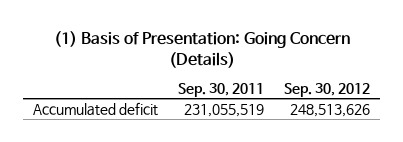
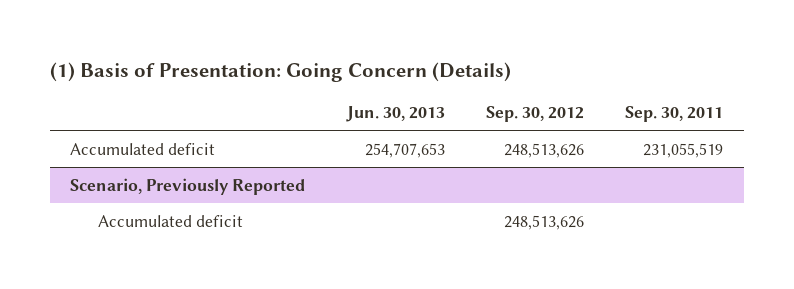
- | Sep. 30, 2011 | Sep. 30, 2012
+ | Jun. 30, 2013 | Sep. 30, 2012 | Sep. 30, 2011
+ Scenario, Previously Reported
+ Accumulated deficit | | 248,513,626 |

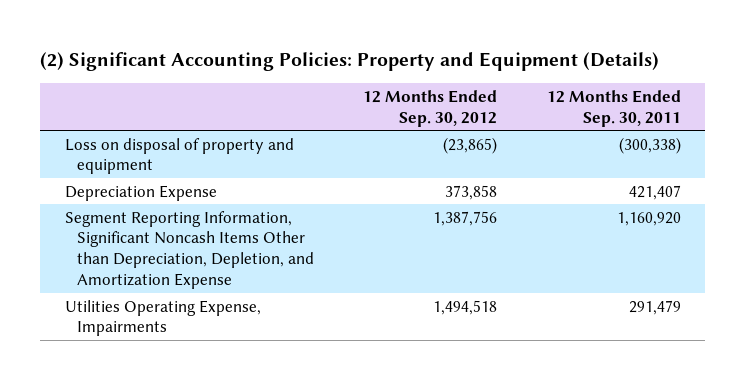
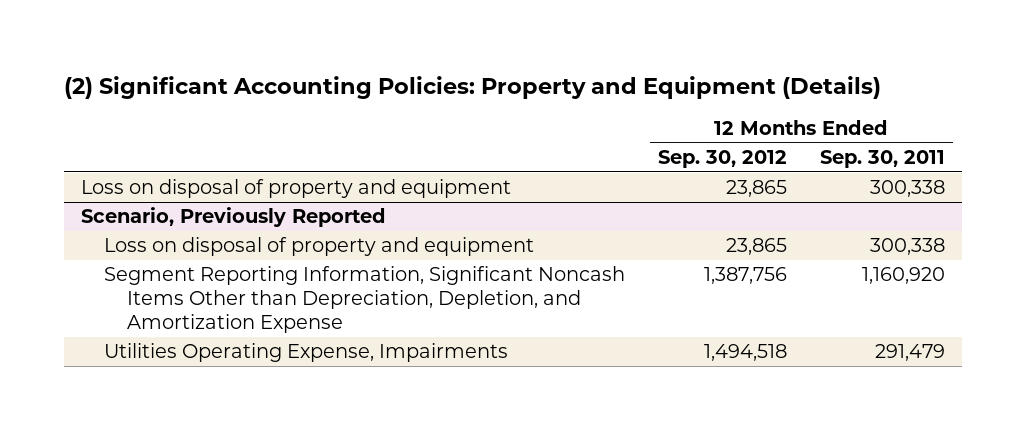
- Loss on disposal of property and equipment | (23,865) | (300,338)
- Depreciation Expense | 373,858 | 421,407
+ Loss on disposal of property and equipment | 23,865 | 300,338
+ Scenario, Previously Reported
+ Loss on disposal of property and equipment | 23,865 | 300,338

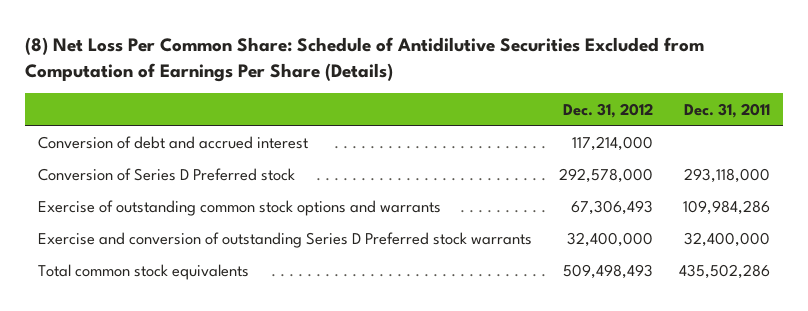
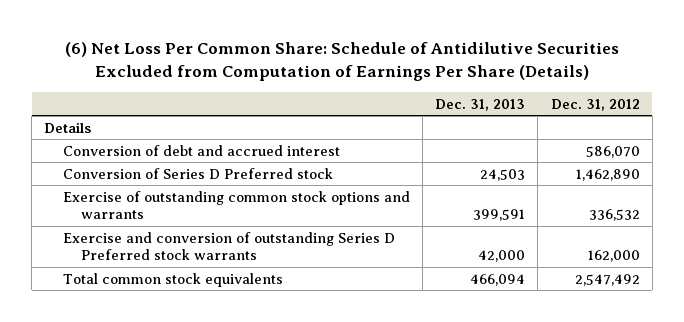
- (8) Net Loss Per Common Share: Schedule of Antidilutive Securities Excluded from Computation of Earnings Per Share (Details)
+ (6) Net Loss Per Common Share: Schedule of Antidilutive Securities Excluded from Computation of Earnings Per Share (Details)
- | Dec. 31, 2012 | Dec. 31, 2011
+ | Dec. 31, 2013 | Dec. 31, 2012
- Conversion of debt and accrued interest | 117,214,000 |
- Conversion of Series D Preferred stock | 292,578,000 | 293,118,000
- Exercise of outstanding common stock options and warrants | 67,306,493 | 109,984,286
- Exercise and conversion of outstanding Series D Preferred stock warrants | 32,400,000 | 32,400,000
- Total common stock equivalents | 509,498,493 | 435,502,286
+ Details
+ Conversion of debt and accrued interest | | 586,070
+ Conversion of Series D Preferred stock | 24,503 | 1,462,890
+ Exercise of outstanding common stock options and warrants | 399,591 | 336,532
+ Exercise and conversion of outstanding Series D Preferred stock warrants | 42,000 | 162,000
+ Total common stock equivalents | 466,094 | 2,547,492

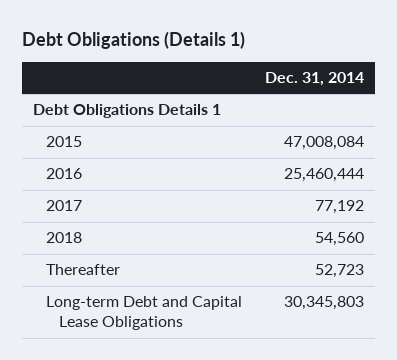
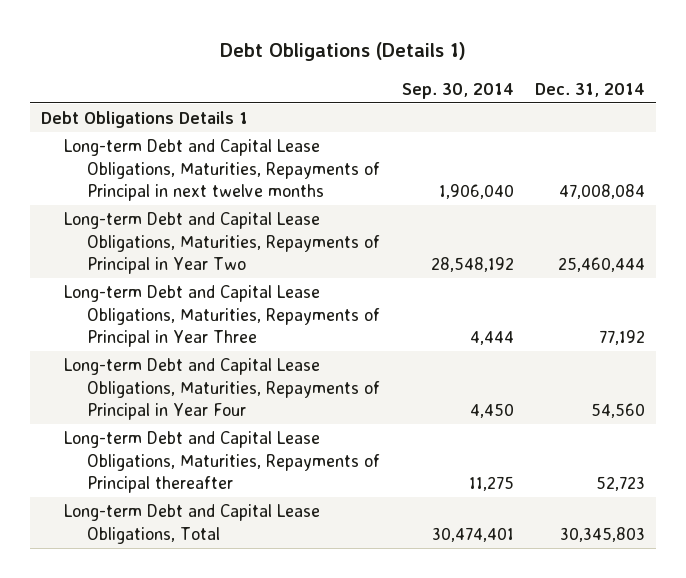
- | Dec. 31, 2014
+ | Sep. 30, 2014 | Dec. 31, 2014
- 2015 | 47,008,084
- 2016 | 25,460,444
- 2017 | 77,192
- 2018 | 54,560
- Thereafter | 52,723
- Long-term Debt and Capital Lease Obligations | 30,345,803
+ Long-term Debt and Capital Lease Obligations, Maturities, Repayments of Principal in next twelve months | 1,906,040 | 47,008,084
+ Long-term Debt and Capital Lease Obligations, Maturities, Repayments of Principal in Year Two | 28,548,192 | 25,460,444
+ Long-term Debt and Capital Lease Obligations, Maturities, Repayments of Principal in Year Three | 4,444 | 77,192
+ Long-term Debt and Capital Lease Obligations, Maturities, Repayments of Principal in Year Four | 4,450 | 54,560
+ Long-term Debt and Capital Lease Obligations, Maturities, Repayments of Principal thereafter | 11,275 | 52,723
+ Long-term Debt and Capital Lease Obligations, Total | 30,474,401 | 30,345,803

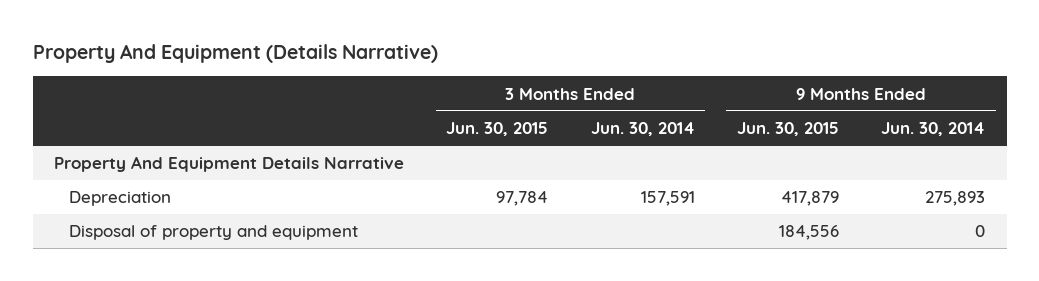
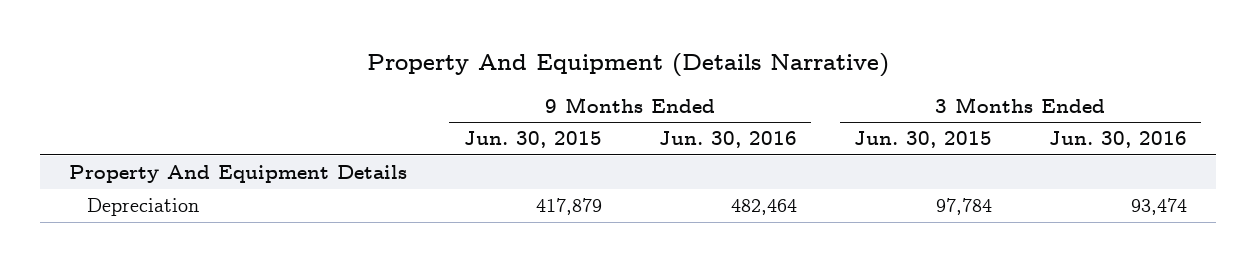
- | 3 Months Ended Jun. 30, 2015 | 3 Months Ended Jun. 30, 2014 | 9 Months Ended Jun. 30, 2015 | 9 Months Ended Jun. 30, 2014
+ | 9 Months Ended Jun. 30, 2015 | 9 Months Ended Jun. 30, 2016 | 3 Months Ended Jun. 30, 2015 | 3 Months Ended Jun. 30, 2016
- Property And Equipment Details Narrative
+ Property And Equipment Details
- Disposal of property and equipment | | | 184,556 | 0

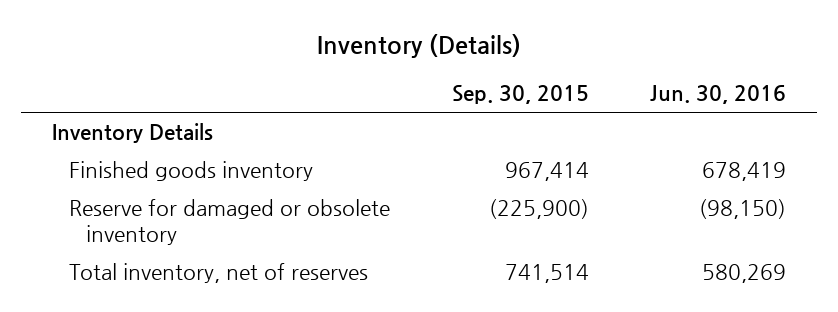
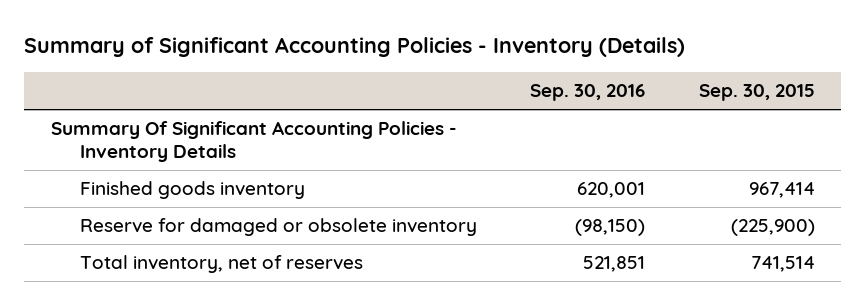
- Inventory (Details)
+ Summary of Significant Accounting Policies - Inventory (Details)
- | Sep. 30, 2015 | Jun. 30, 2016
+ | Sep. 30, 2016 | Sep. 30, 2015
- Inventory Details
+ Summary Of Significant Accounting Policies - Inventory Details

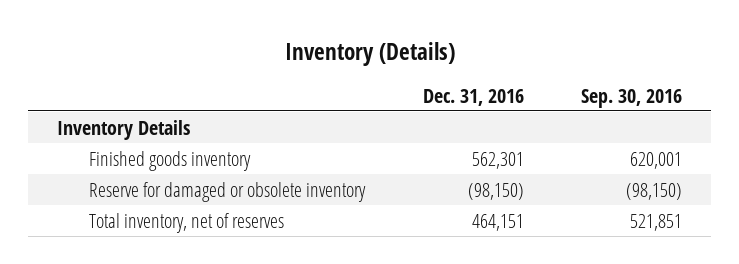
- Summary of Significant Accounting Policies - Inventory (Details)
+ Inventory (Details)
- | Sep. 30, 2016 | Sep. 30, 2015
+ | Dec. 31, 2016 | Sep. 30, 2016
- Summary Of Significant Accounting Policies - Inventory Details
+ Inventory Details

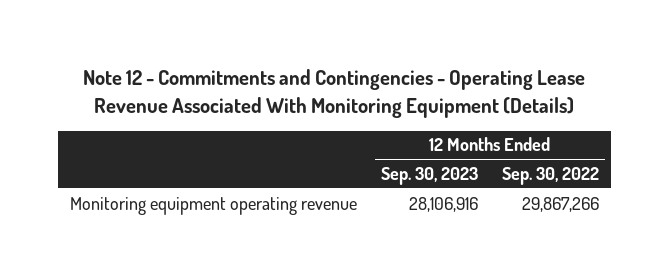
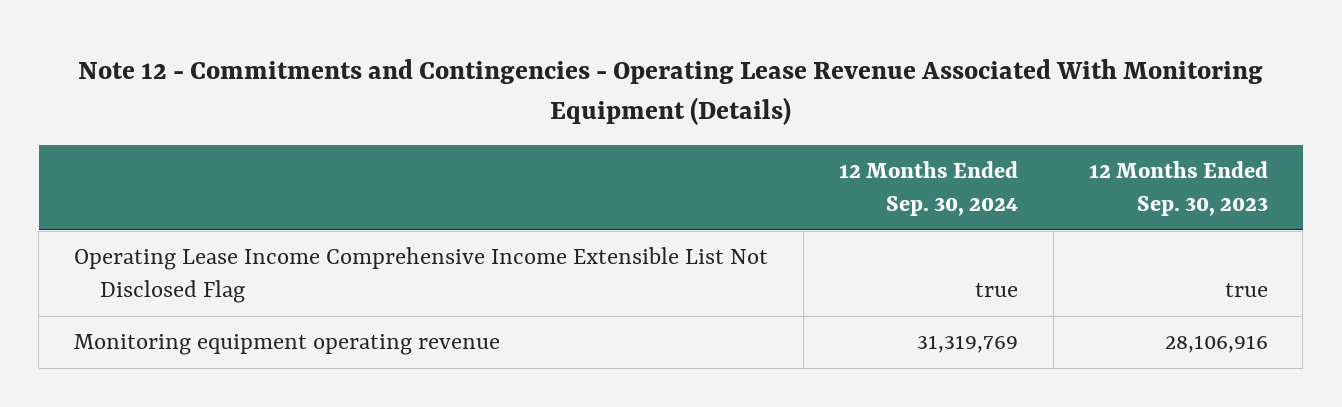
- | 12 Months Ended Sep. 30, 2023 | 12 Months Ended Sep. 30, 2022
+ | 12 Months Ended Sep. 30, 2024 | 12 Months Ended Sep. 30, 2023
+ Operating Lease Income Comprehensive Income Extensible List Not Disclosed Flag | true | true

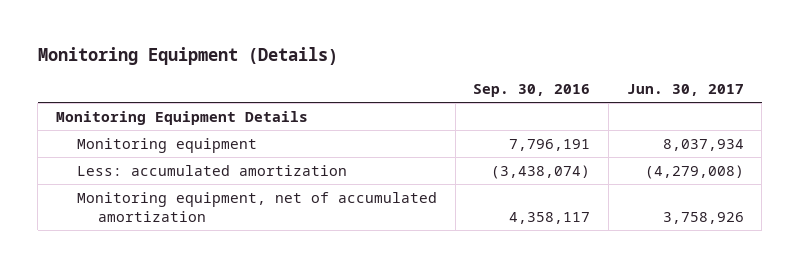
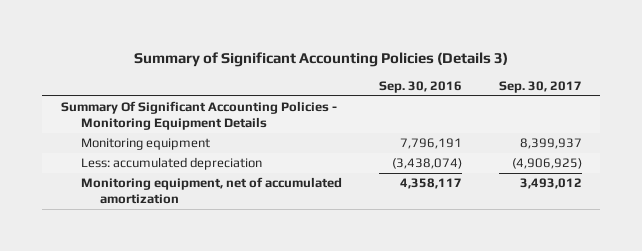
- Monitoring Equipment (Details)
+ Summary of Significant Accounting Policies (Details 3)
- | Sep. 30, 2016 | Jun. 30, 2017
+ | Sep. 30, 2016 | Sep. 30, 2017
- Monitoring Equipment Details
+ Summary Of Significant Accounting Policies - Monitoring Equipment Details
- Less: accumulated amortization | (3,438,074) | (4,279,008)
+ Less: accumulated depreciation | (3,438,074) | (4,906,925)

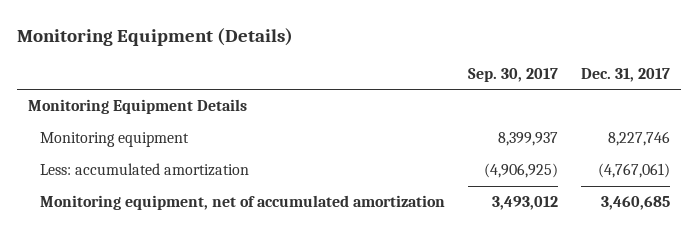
- Summary of Significant Accounting Policies (Details 3)
+ Monitoring Equipment (Details)
- | Sep. 30, 2016 | Sep. 30, 2017
+ | Sep. 30, 2017 | Dec. 31, 2017
- Summary Of Significant Accounting Policies - Monitoring Equipment Details
+ Monitoring Equipment Details
- Less: accumulated depreciation | (3,438,074) | (4,906,925)
+ Less: accumulated amortization | (4,906,925) | (4,767,061)

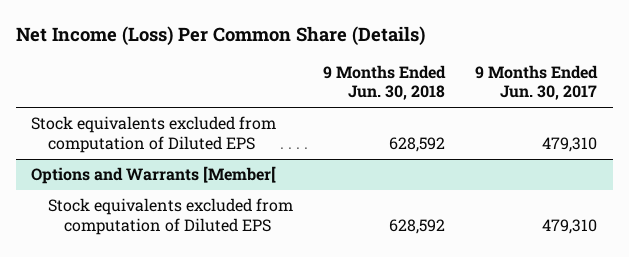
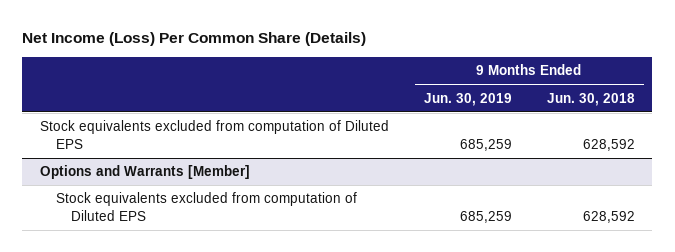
- | 9 Months Ended Jun. 30, 2018 | 9 Months Ended Jun. 30, 2017
+ | 9 Months Ended Jun. 30, 2019 | 9 Months Ended Jun. 30, 2018
- Options and Warrants [Member[
+ Options and Warrants [Member]

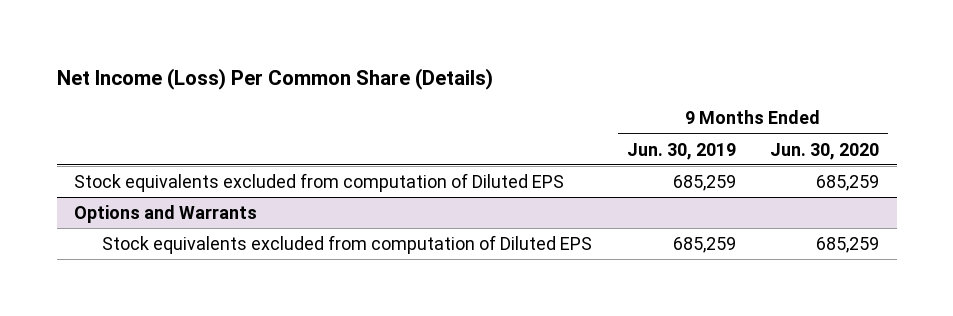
- | 9 Months Ended Jun. 30, 2019 | 9 Months Ended Jun. 30, 2018
+ | 9 Months Ended Jun. 30, 2019 | 9 Months Ended Jun. 30, 2020
- Options and Warrants [Member]
+ Options and Warrants

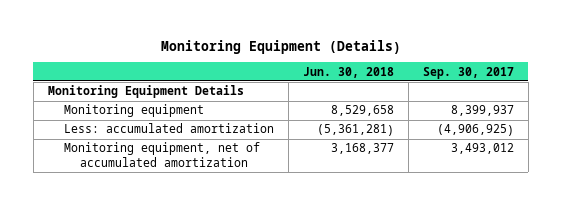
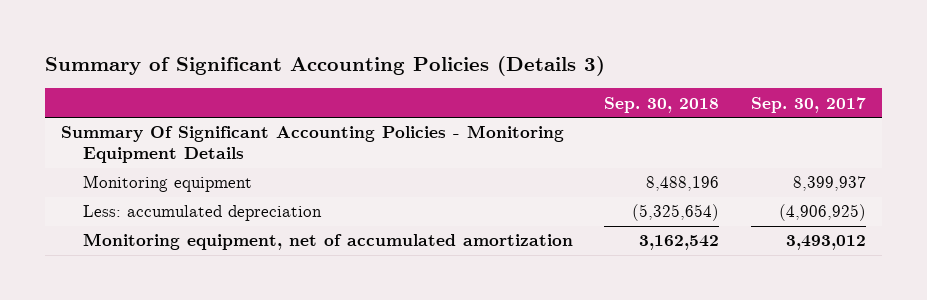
- Monitoring Equipment (Details)
+ Summary of Significant Accounting Policies (Details 3)
- | Jun. 30, 2018 | Sep. 30, 2017
+ | Sep. 30, 2018 | Sep. 30, 2017
- Monitoring Equipment Details
+ Summary Of Significant Accounting Policies - Monitoring Equipment Details
- Less: accumulated amortization | (5,361,281) | (4,906,925)
+ Less: accumulated depreciation | (5,325,654) | (4,906,925)

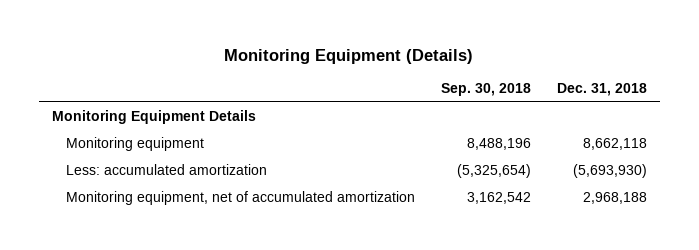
- Summary of Significant Accounting Policies (Details 3)
+ Monitoring Equipment (Details)
- | Sep. 30, 2018 | Sep. 30, 2017
+ | Sep. 30, 2018 | Dec. 31, 2018
- Summary Of Significant Accounting Policies - Monitoring Equipment Details
+ Monitoring Equipment Details
- Less: accumulated depreciation | (5,325,654) | (4,906,925)
+ Less: accumulated amortization | (5,325,654) | (5,693,930)

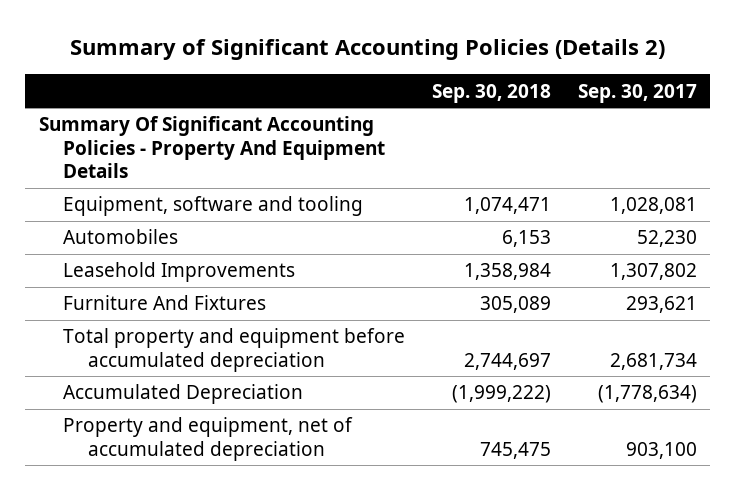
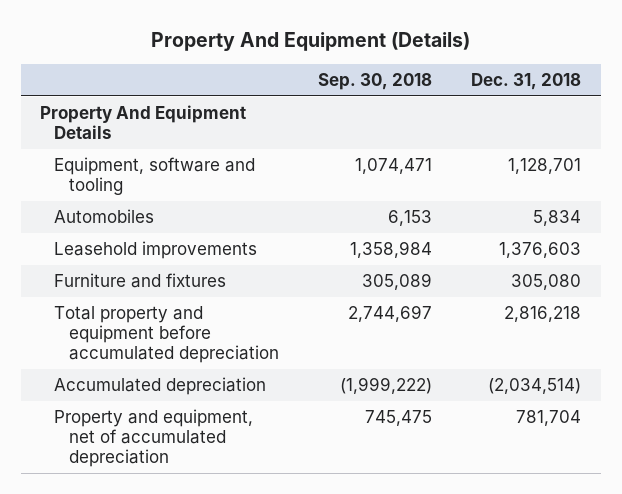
- Summary of Significant Accounting Policies (Details 2)
+ Property And Equipment (Details)
- | Sep. 30, 2018 | Sep. 30, 2017
+ | Sep. 30, 2018 | Dec. 31, 2018
- Summary Of Significant Accounting Policies - Property And Equipment Details
+ Property And Equipment Details
- Leasehold Improvements | 1,358,984 | 1,307,802
- Furniture And Fixtures | 305,089 | 293,621
+ Leasehold improvements | 1,358,984 | 1,376,603
+ Furniture and fixtures | 305,089 | 305,080
- Accumulated Depreciation | (1,999,222) | (1,778,634)
+ Accumulated depreciation | (1,999,222) | (2,034,514)

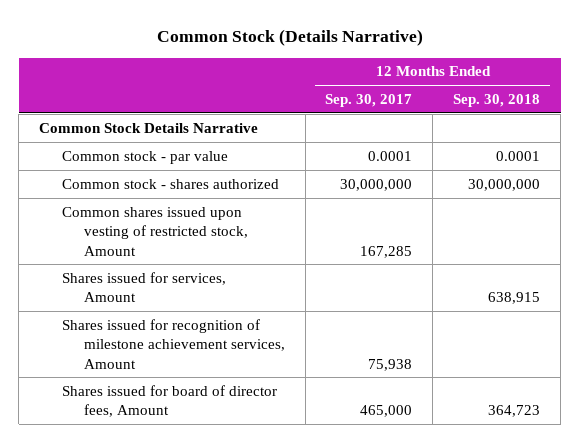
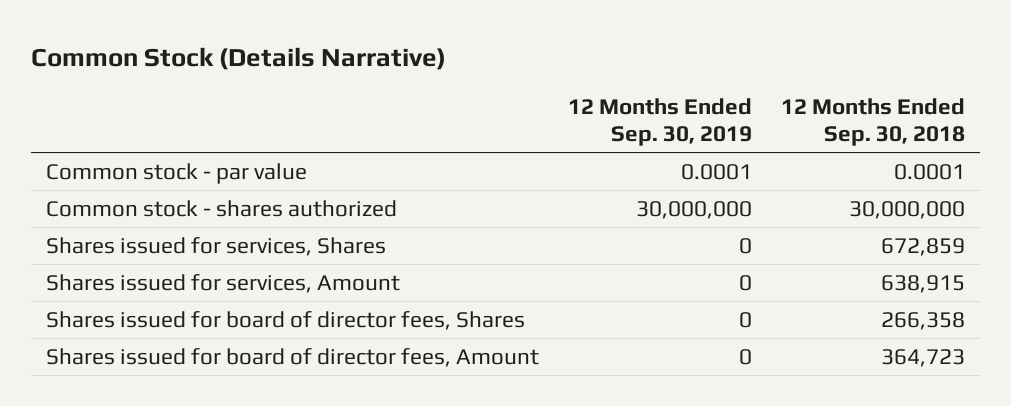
- | 12 Months Ended Sep. 30, 2017 | 12 Months Ended Sep. 30, 2018
+ | 12 Months Ended Sep. 30, 2019 | 12 Months Ended Sep. 30, 2018
- Common Stock Details Narrative
- Common shares issued upon vesting of restricted stock, Amount | 167,285 |
+ Shares issued for services, Shares | 0 | 672,859
- Shares issued for recognition of milestone achievement services, Amount | 75,938 |
+ Shares issued for board of director fees, Shares | 0 | 266,358

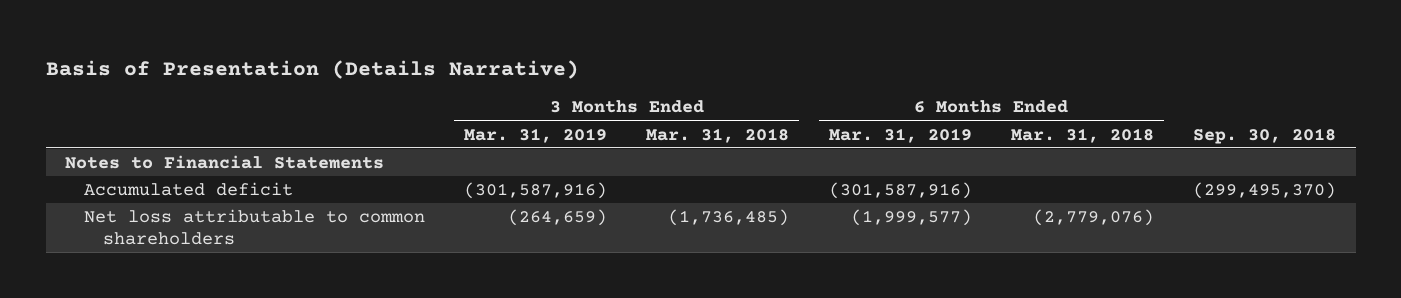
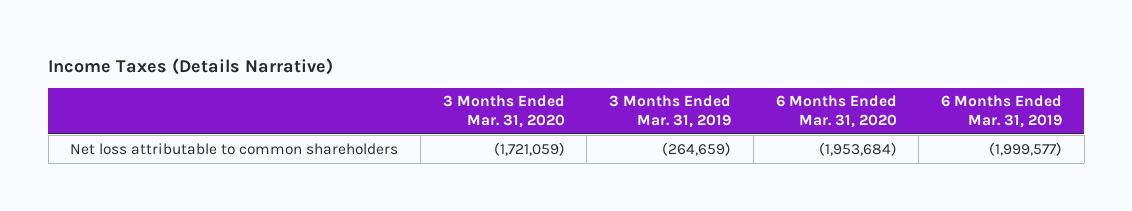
- Basis of Presentation (Details Narrative)
+ Income Taxes (Details Narrative)
- | 3 Months Ended Mar. 31, 2019 | 3 Months Ended Mar. 31, 2018 | 6 Months Ended Mar. 31, 2019 | 6 Months Ended Mar. 31, 2018 | Sep. 30, 2018
+ | 3 Months Ended Mar. 31, 2020 | 3 Months Ended Mar. 31, 2019 | 6 Months Ended Mar. 31, 2020 | 6 Months Ended Mar. 31, 2019
- Notes to Financial Statements
- Accumulated deficit | (301,587,916) | | (301,587,916) | | (299,495,370)

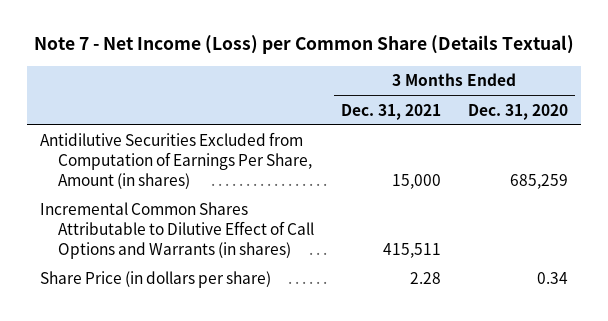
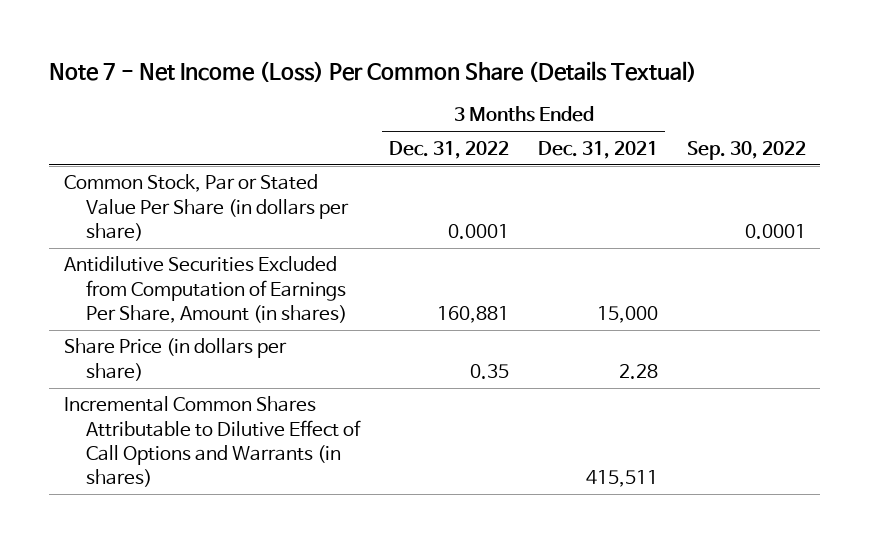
- Note 7 - Net Income (Loss) per Common Share (Details Textual)
+ Note 7 - Net Income (Loss) Per Common Share (Details Textual)
- | 3 Months Ended Dec. 31, 2021 | 3 Months Ended Dec. 31, 2020
+ | 3 Months Ended Dec. 31, 2022 | 3 Months Ended Dec. 31, 2021 | Sep. 30, 2022
+ Common Stock, Par or Stated Value Per Share (in dollars per share) | 0.0001 | | 0.0001
moved down: Incremental Common Shares Attributable to Dilutive Effect of Call Options and Warrants (in shares) | | 415,511 |

